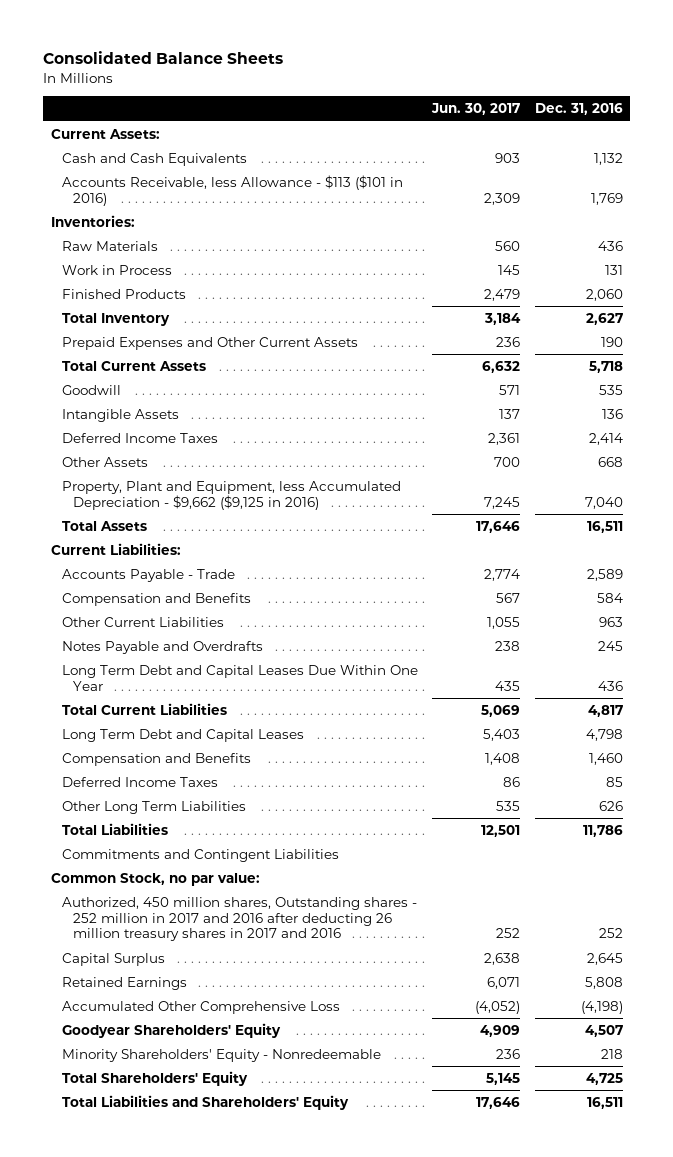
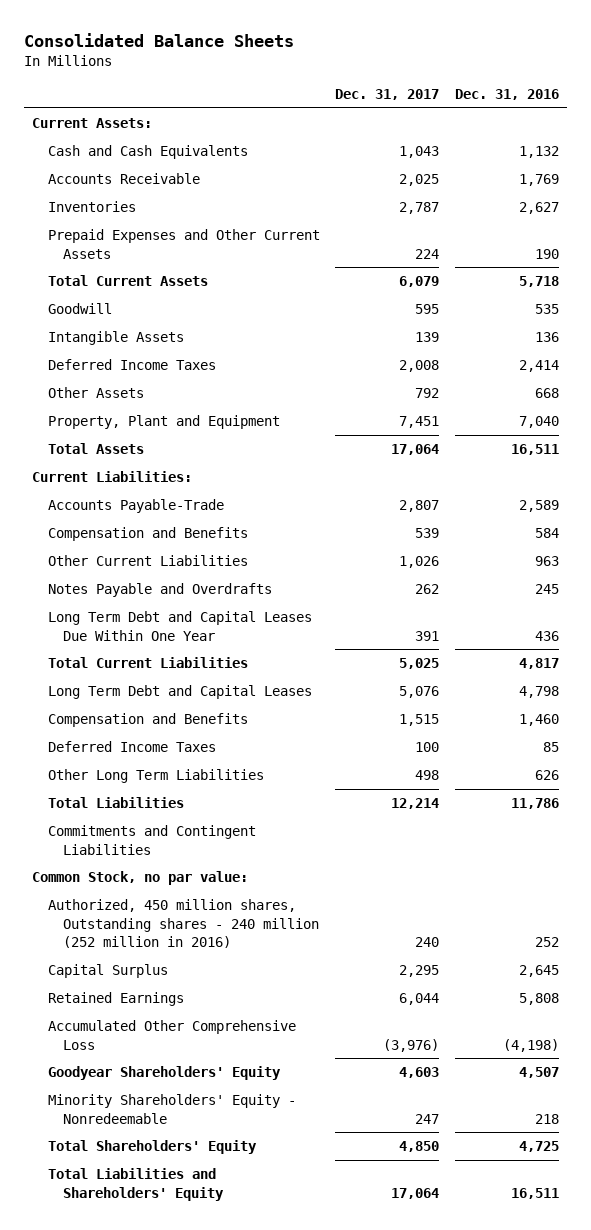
- | Jun. 30, 2017 | Dec. 31, 2016
+ | Dec. 31, 2017 | Dec. 31, 2016
- Accounts Receivable, less Allowance - $113 ($101 in 2016) | 2,309 | 1,769
- Inventories:
- Raw Materials | 560 | 436
- Work in Process | 145 | 131
- Finished Products | 2,479 | 2,060
- Total Inventory | 3,184 | 2,627
+ Accounts Receivable | 2,025 | 1,769
+ Inventories | 2,787 | 2,627
- Property, Plant and Equipment, less Accumulated Depreciation - $9,662 ($9,125 in 2016) | 7,245 | 7,040
+ Property, Plant and Equipment | 7,451 | 7,040
- Accounts Payable - Trade | 2,774 | 2,589
+ Accounts Payable-Trade | 2,807 | 2,589
- Authorized, 450 million shares, Outstanding shares - 252 million in 2017 and 2016 after deducting 26 million treasury shares in 2017 and 2016 | 252 | 252
+ Authorized, 450 million shares, Outstanding shares - 240 million (252 million in 2016) | 240 | 252

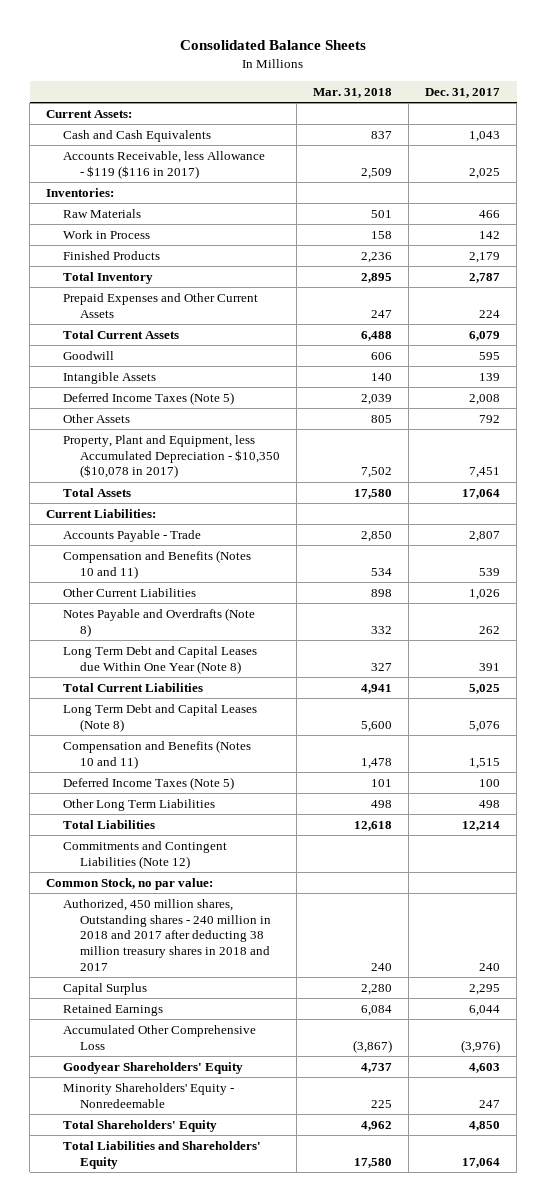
- | Dec. 31, 2017 | Dec. 31, 2016
+ | Mar. 31, 2018 | Dec. 31, 2017
- Accounts Receivable | 2,025 | 1,769
- Inventories | 2,787 | 2,627
+ Accounts Receivable, less Allowance - $119 ($116 in 2017) | 2,509 | 2,025
+ Inventories:
+ Raw Materials | 501 | 466
+ Work in Process | 158 | 142
+ Finished Products | 2,236 | 2,179
+ Total Inventory | 2,895 | 2,787
- Deferred Income Taxes | 2,008 | 2,414
+ Deferred Income Taxes (Note 5) | 2,039 | 2,008
- Property, Plant and Equipment | 7,451 | 7,040
+ Property, Plant and Equipment, less Accumulated Depreciation - $10,350 ($10,078 in 2017) | 7,502 | 7,451
- Accounts Payable-Trade | 2,807 | 2,589
- Compensation and Benefits | 539 | 584
+ Accounts Payable - Trade | 2,850 | 2,807
+ Compensation and Benefits (Notes 10 and 11) | 534 | 539
- Notes Payable and Overdrafts | 262 | 245
- Long Term Debt and Capital Leases Due Within One Year | 391 | 436
+ Notes Payable and Overdrafts (Note 8) | 332 | 262
+ Long Term Debt and Capital Leases due Within One Year (Note 8) | 327 | 391
- Long Term Debt and Capital Leases | 5,076 | 4,798
- Compensation and Benefits | 1,515 | 1,460
- Deferred Income Taxes | 100 | 85
+ Long Term Debt and Capital Leases (Note 8) | 5,600 | 5,076
+ Compensation and Benefits (Notes 10 and 11) | 1,478 | 1,515
+ Deferred Income Taxes (Note 5) | 101 | 100
- Commitments and Contingent Liabilities
+ Commitments and Contingent Liabilities (Note 12)
- Authorized, 450 million shares, Outstanding shares - 240 million (252 million in 2016) | 240 | 252
+ Authorized, 450 million shares, Outstanding shares - 240 million in 2018 and 2017 after deducting 38 million treasury shares in 2018 and 2017 | 240 | 240

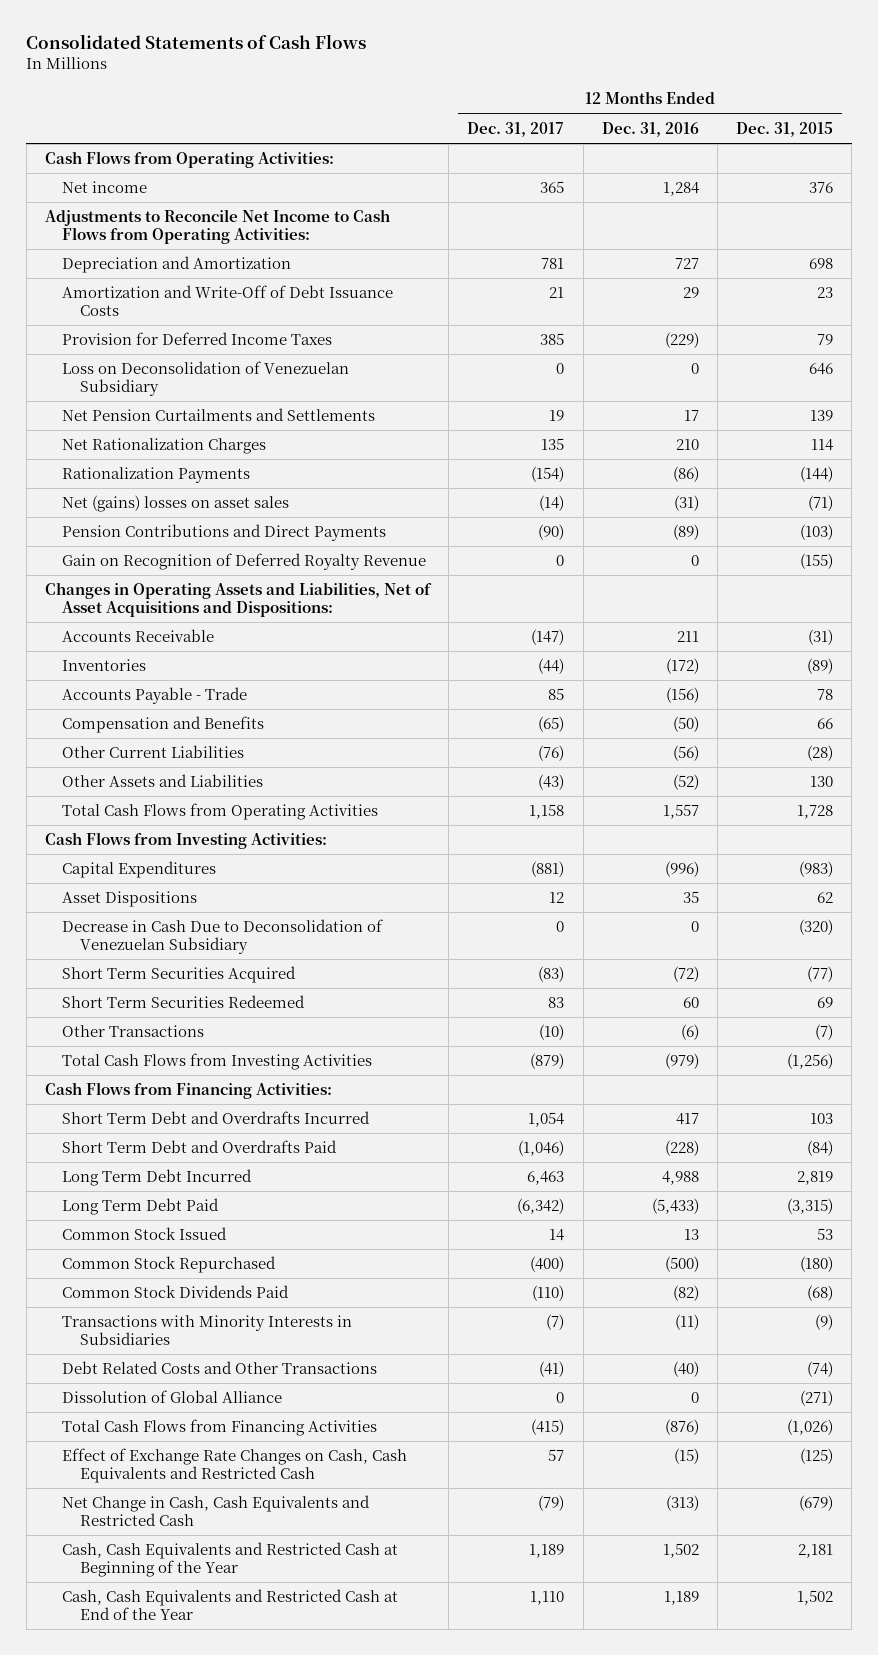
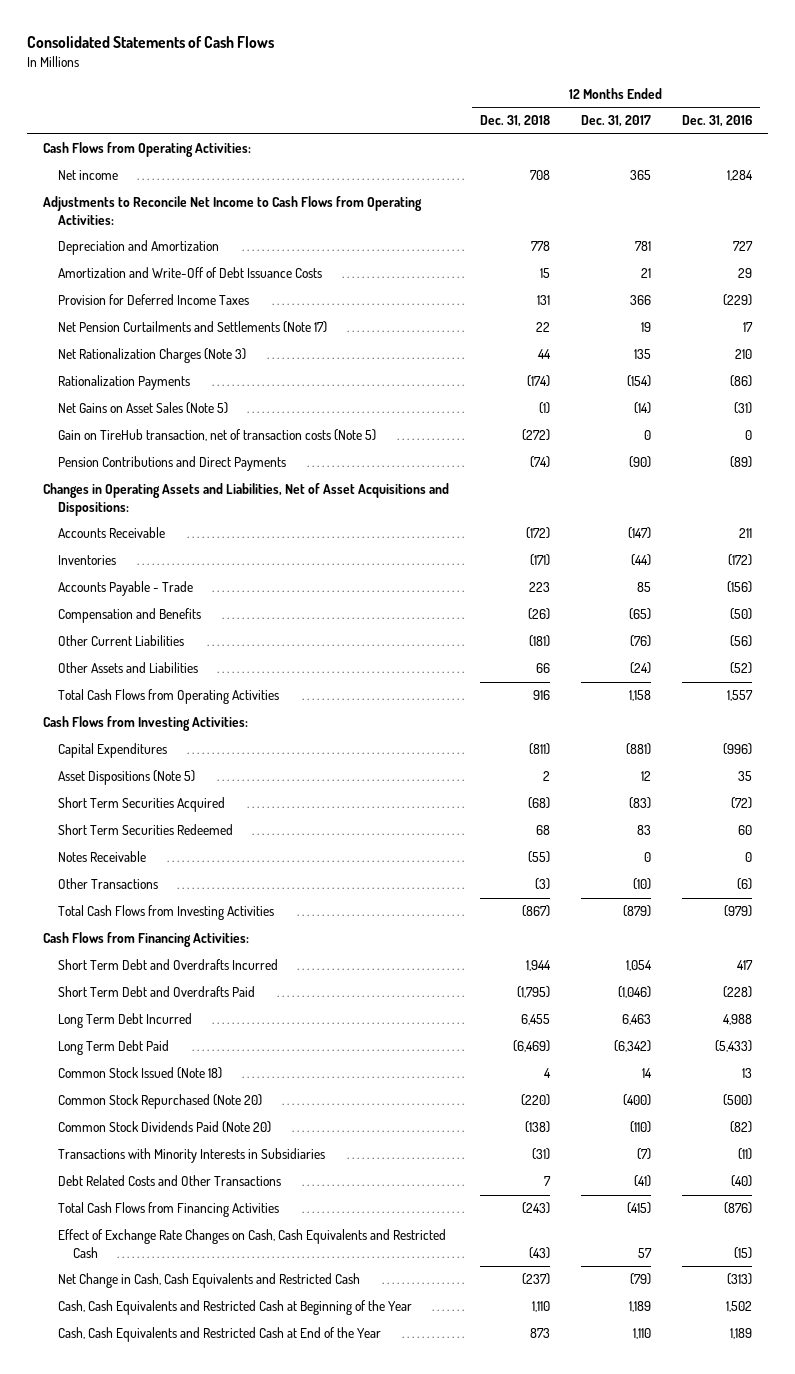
- | 12 Months Ended Dec. 31, 2017 | 12 Months Ended Dec. 31, 2016 | 12 Months Ended Dec. 31, 2015
+ | 12 Months Ended Dec. 31, 2018 | 12 Months Ended Dec. 31, 2017 | 12 Months Ended Dec. 31, 2016
- Provision for Deferred Income Taxes | 385 | (229) | 79
- Loss on Deconsolidation of Venezuelan Subsidiary | 0 | 0 | 646
- Net Pension Curtailments and Settlements | 19 | 17 | 139
- Net Rationalization Charges | 135 | 210 | 114
+ Provision for Deferred Income Taxes | 131 | 366 | (229)
+ Net Pension Curtailments and Settlements (Note 17) | 22 | 19 | 17
+ Net Rationalization Charges (Note 3) | 44 | 135 | 210
- Net (gains) losses on asset sales | (14) | (31) | (71)
+ Net Gains on Asset Sales (Note 5) | (1) | (14) | (31)
+ Gain on TireHub transaction, net of transaction costs (Note 5) | (272) | 0 | 0
- Gain on Recognition of Deferred Royalty Revenue | 0 | 0 | (155)
- Other Assets and Liabilities | (43) | (52) | 130
+ Other Assets and Liabilities | 66 | (24) | (52)
- Asset Dispositions | 12 | 35 | 62
- Decrease in Cash Due to Deconsolidation of Venezuelan Subsidiary | 0 | 0 | (320)
+ Asset Dispositions (Note 5) | 2 | 12 | 35
+ Notes Receivable | (55) | 0 | 0
- Common Stock Issued | 14 | 13 | 53
- Common Stock Repurchased | (400) | (500) | (180)
- Common Stock Dividends Paid | (110) | (82) | (68)
+ Common Stock Issued (Note 18) | 4 | 14 | 13
+ Common Stock Repurchased (Note 20) | (220) | (400) | (500)
+ Common Stock Dividends Paid (Note 20) | (138) | (110) | (82)
- Dissolution of Global Alliance | 0 | 0 | (271)

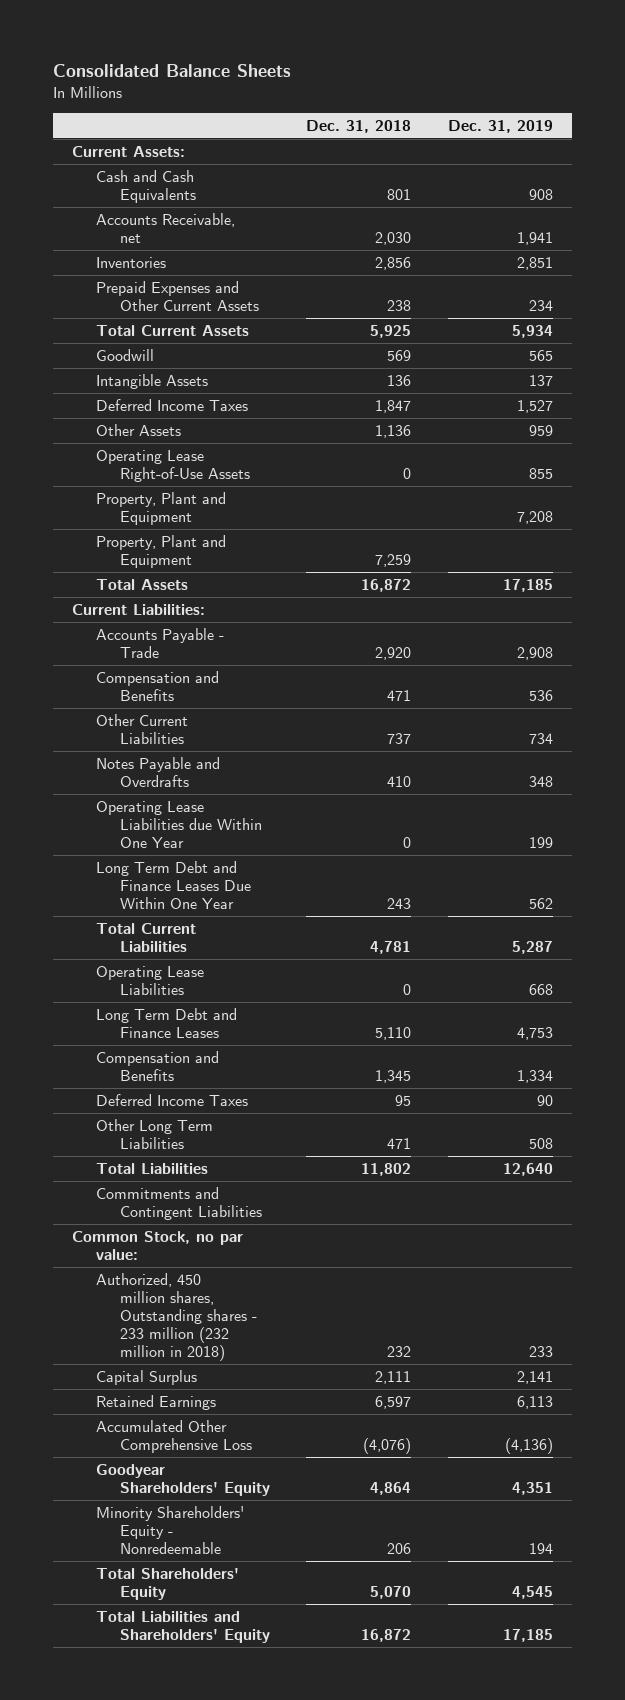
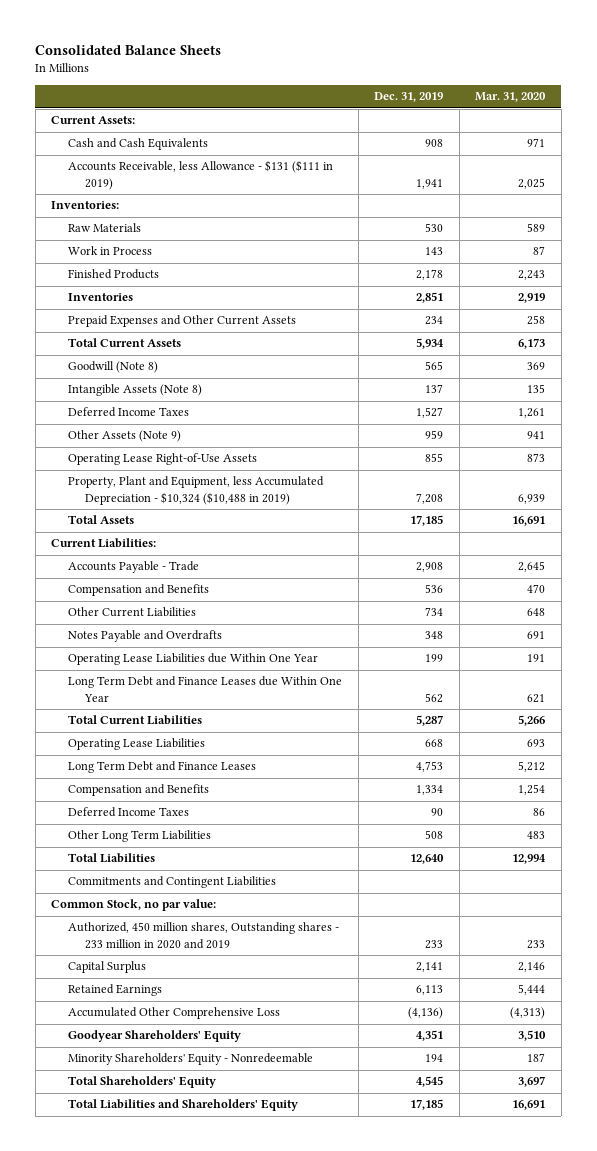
- | Dec. 31, 2018 | Dec. 31, 2019
+ | Dec. 31, 2019 | Mar. 31, 2020
- Accounts Receivable, net | 2,030 | 1,941
+ Accounts Receivable, less Allowance - $131 ($111 in 2019) | 1,941 | 2,025
+ Inventories:
+ Raw Materials | 530 | 589
+ Work in Process | 143 | 87
+ Finished Products | 2,178 | 2,243
- Goodwill | 569 | 565
- Intangible Assets | 136 | 137
+ Goodwill (Note 8) | 565 | 369
+ Intangible Assets (Note 8) | 137 | 135
- Other Assets | 1,136 | 959
+ Other Assets (Note 9) | 959 | 941
- Property, Plant and Equipment | | 7,208
- Property, Plant and Equipment | 7,259 |
+ Property, Plant and Equipment, less Accumulated Depreciation - $10,324 ($10,488 in 2019) | 7,208 | 6,939
- Long Term Debt and Finance Leases Due Within One Year | 243 | 562
+ Long Term Debt and Finance Leases due Within One Year | 562 | 621
- Authorized, 450 million shares, Outstanding shares - 233 million (232 million in 2018) | 232 | 233
+ Authorized, 450 million shares, Outstanding shares - 233 million in 2020 and 2019 | 233 | 233

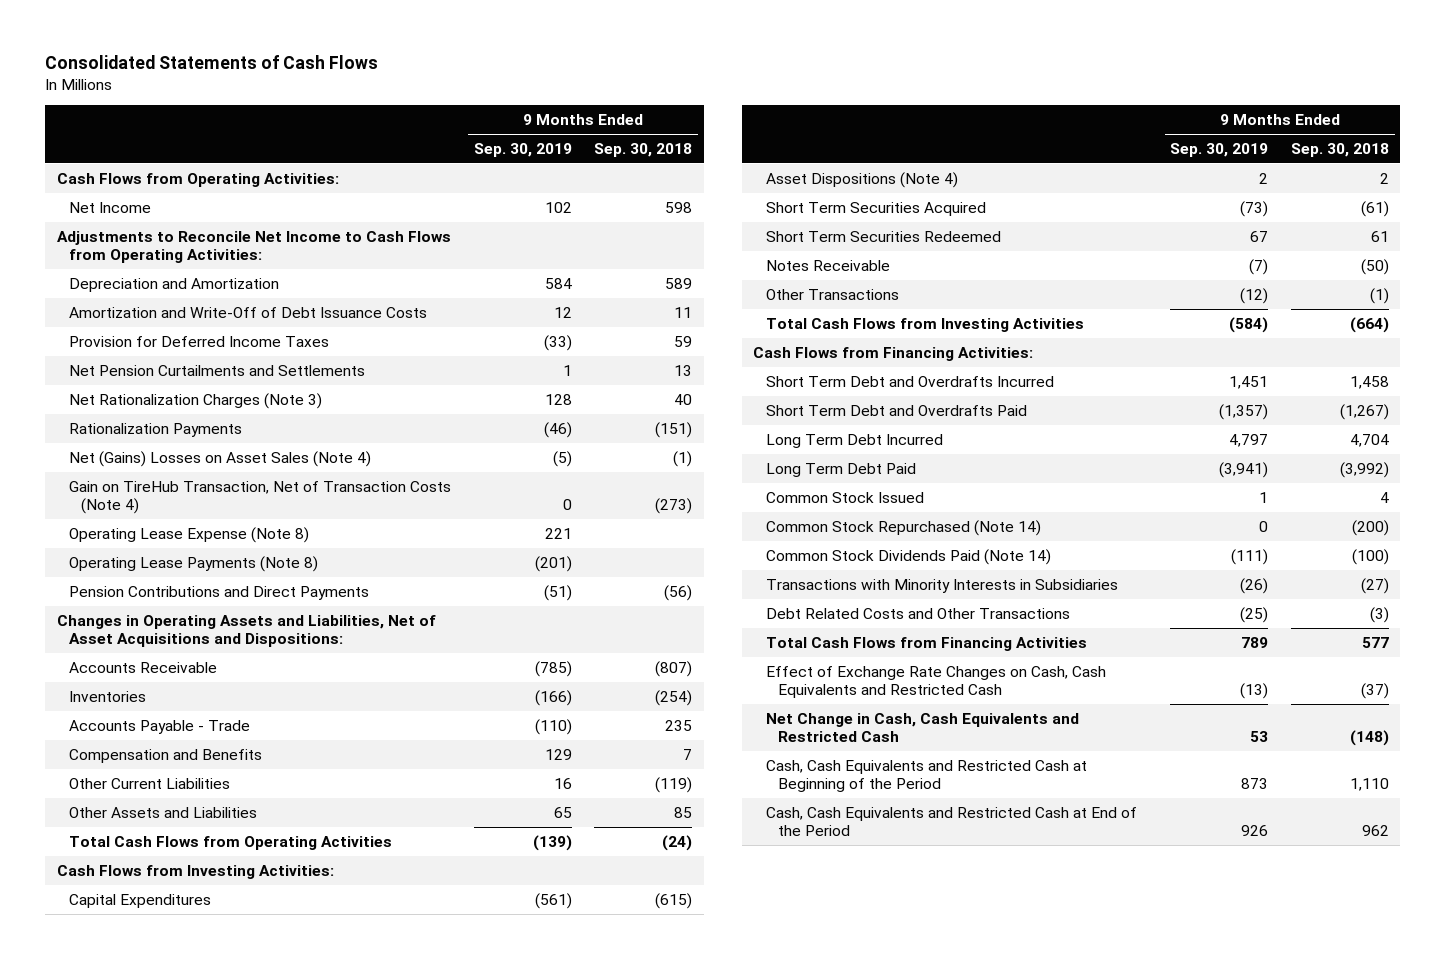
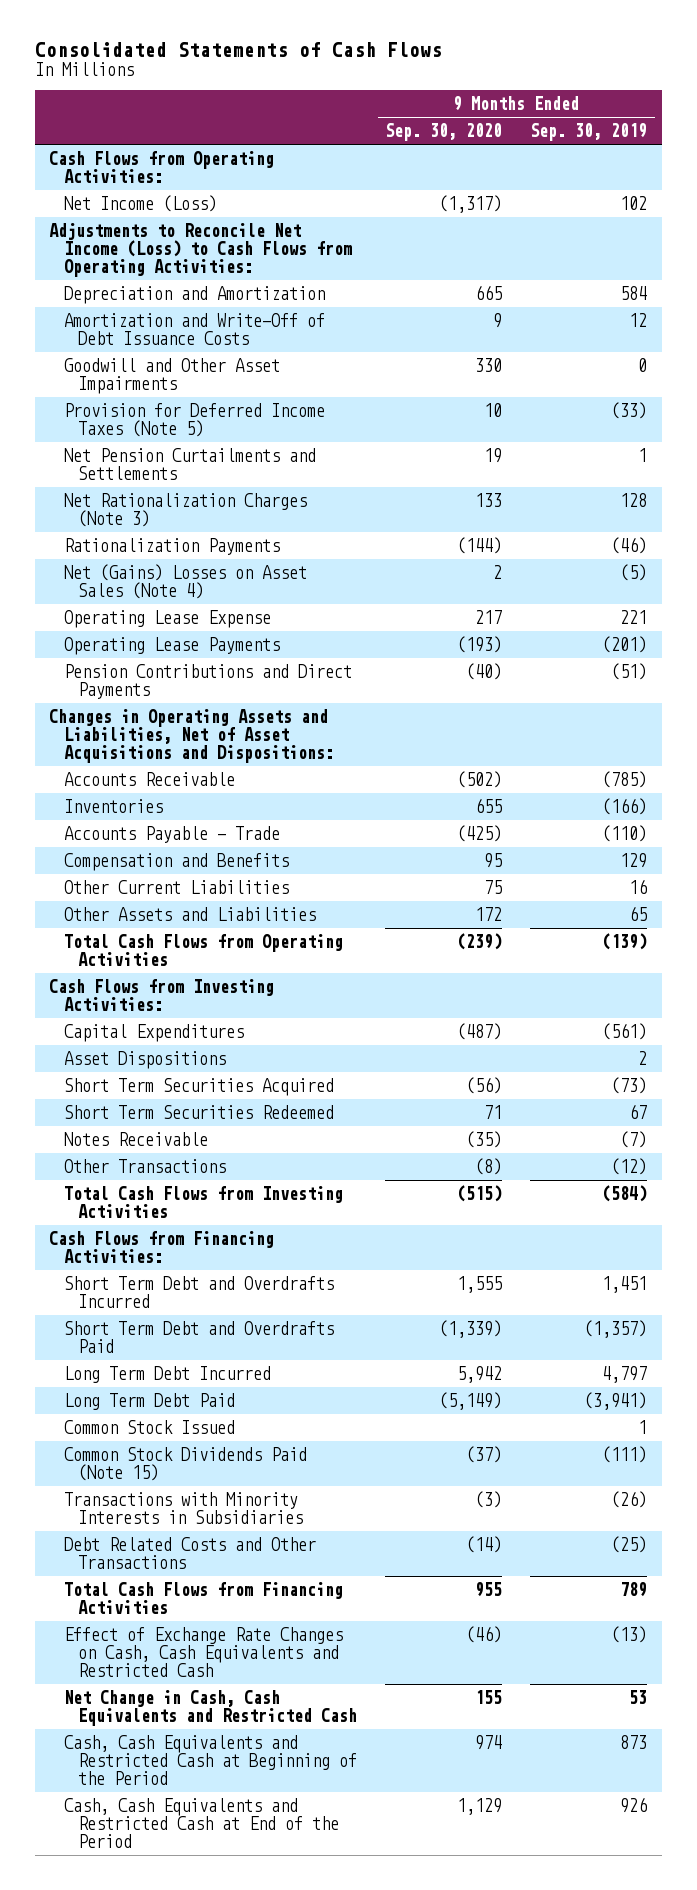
- | 9 Months Ended Sep. 30, 2019 | 9 Months Ended Sep. 30, 2018
+ | 9 Months Ended Sep. 30, 2020 | 9 Months Ended Sep. 30, 2019
- Net Income | 102 | 598
- Adjustments to Reconcile Net Income to Cash Flows from Operating Activities:
+ Net Income (Loss) | (1,317) | 102
+ Adjustments to Reconcile Net Income (Loss) to Cash Flows from Operating Activities:
- Provision for Deferred Income Taxes | (33) | 59
+ Goodwill and Other Asset Impairments | 330 | 0
+ Provision for Deferred Income Taxes (Note 5) | 10 | (33)
- Gain on TireHub Transaction, Net of Transaction Costs (Note 4) | 0 | (273)
- Operating Lease Expense (Note 8) | 221 |
- Operating Lease Payments (Note 8) | (201) |
+ Operating Lease Expense | 217 | 221
+ Operating Lease Payments | (193) | (201)
- Asset Dispositions (Note 4) | 2 | 2
+ Asset Dispositions | | 2
- Common Stock Repurchased (Note 14) | 0 | (200)
- Common Stock Dividends Paid (Note 14) | (111) | (100)
+ Common Stock Dividends Paid (Note 15) | (37) | (111)

